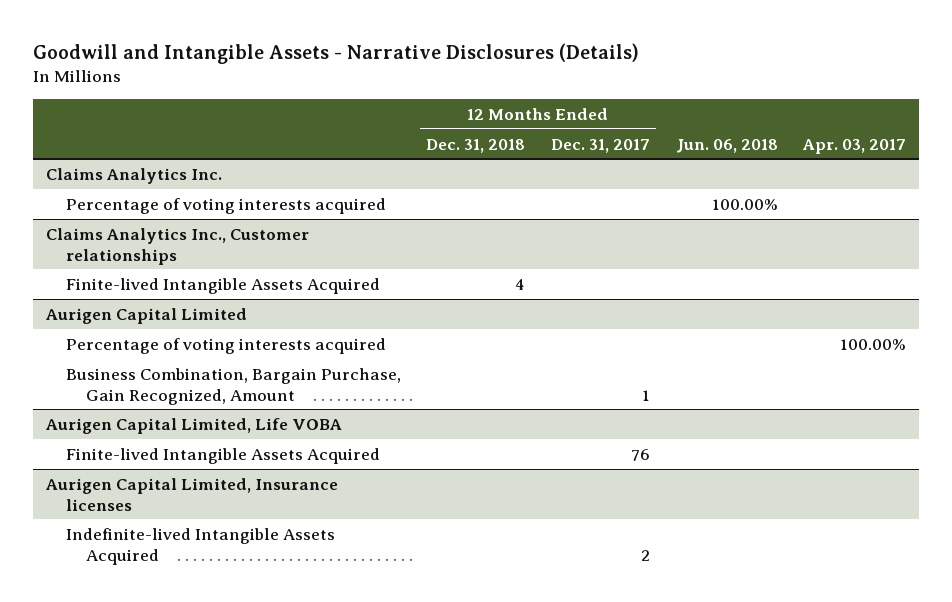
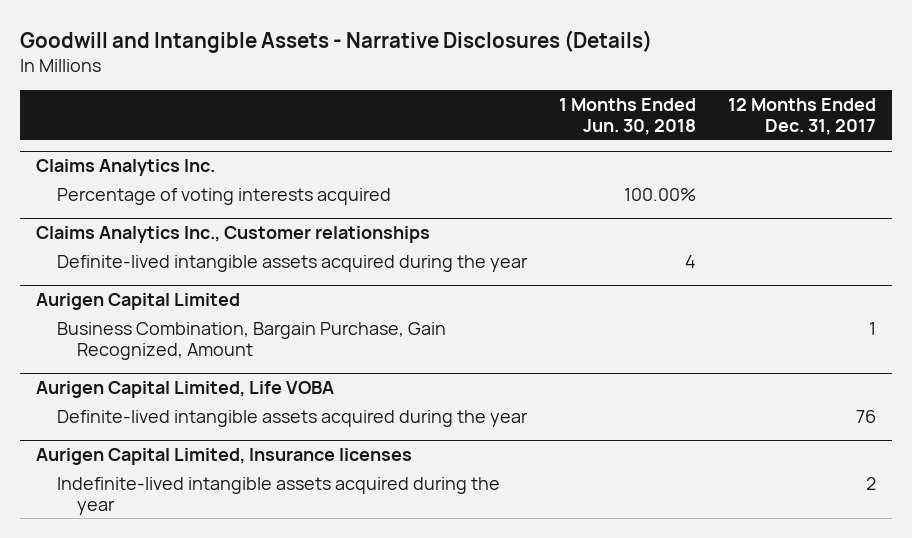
- | 12 Months Ended Dec. 31, 2018 | 12 Months Ended Dec. 31, 2017 | Jun. 06, 2018 | Apr. 03, 2017
+ | 1 Months Ended Jun. 30, 2018 | 12 Months Ended Dec. 31, 2017
@ Claims Analytics Inc., Customer relationships
- Finite-lived Intangible Assets Acquired | 4 | | |
+ Definite-lived intangible assets acquired during the year | 4 |
@ Aurigen Capital Limited
- Percentage of voting interests acquired | | | | 100.00%
@ Aurigen Capital Limited, Life VOBA
- Finite-lived Intangible Assets Acquired | | 76 | |
+ Definite-lived intangible assets acquired during the year | | 76
@ Aurigen Capital Limited, Insurance licenses
- Indefinite-lived Intangible Assets Acquired | | 2 | |
+ Indefinite-lived intangible assets acquired during the year | | 2

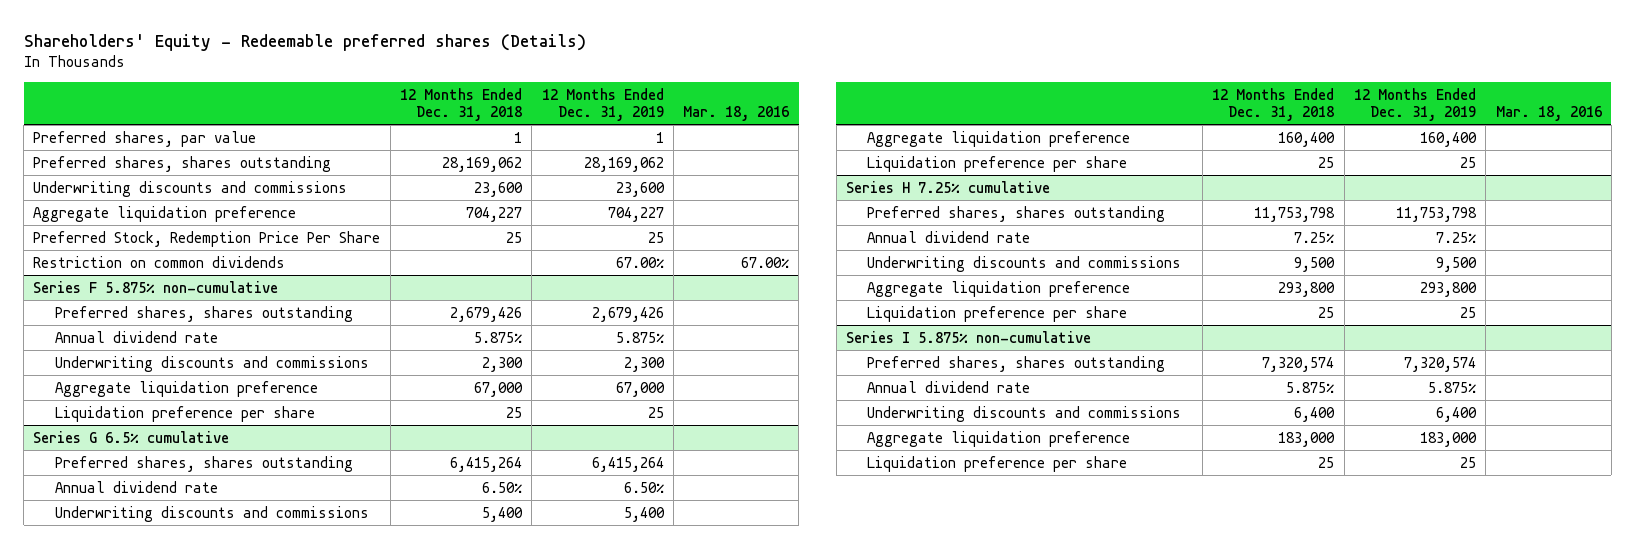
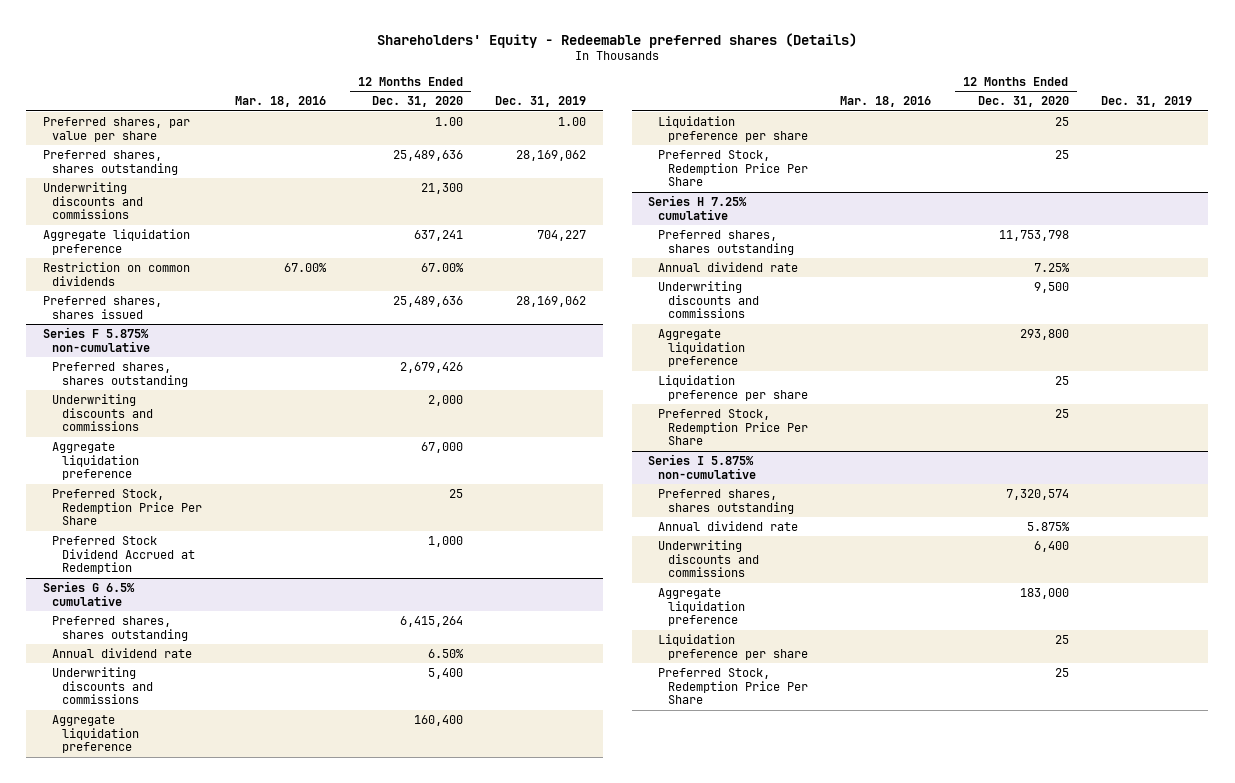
- | 12 Months Ended Dec. 31, 2018 | 12 Months Ended Dec. 31, 2019 | Mar. 18, 2016
+ | Mar. 18, 2016 | 12 Months Ended Dec. 31, 2020 | Dec. 31, 2019
- Preferred shares, par value | 1 | 1 |
+ Preferred shares, par value per share | | 1.00 | 1.00
- Preferred Stock, Redemption Price Per Share | 25 | 25 |
+ Preferred shares, shares issued | | 25,489,636 | 28,169,062
@ Series F 5.875% non-cumulative
- Annual dividend rate | 5.875% | 5.875% |
- Liquidation preference per share | 25 | 25 |
+ Preferred Stock, Redemption Price Per Share | | 25 |
+ Preferred Stock Dividend Accrued at Redemption | | 1,000 |
@ Series G 6.5% cumulative
+ Preferred Stock, Redemption Price Per Share | | 25 |
@ Series H 7.25% cumulative
+ Preferred Stock, Redemption Price Per Share | | 25 |
@ Series I 5.875% non-cumulative
+ Preferred Stock, Redemption Price Per Share | | 25 |

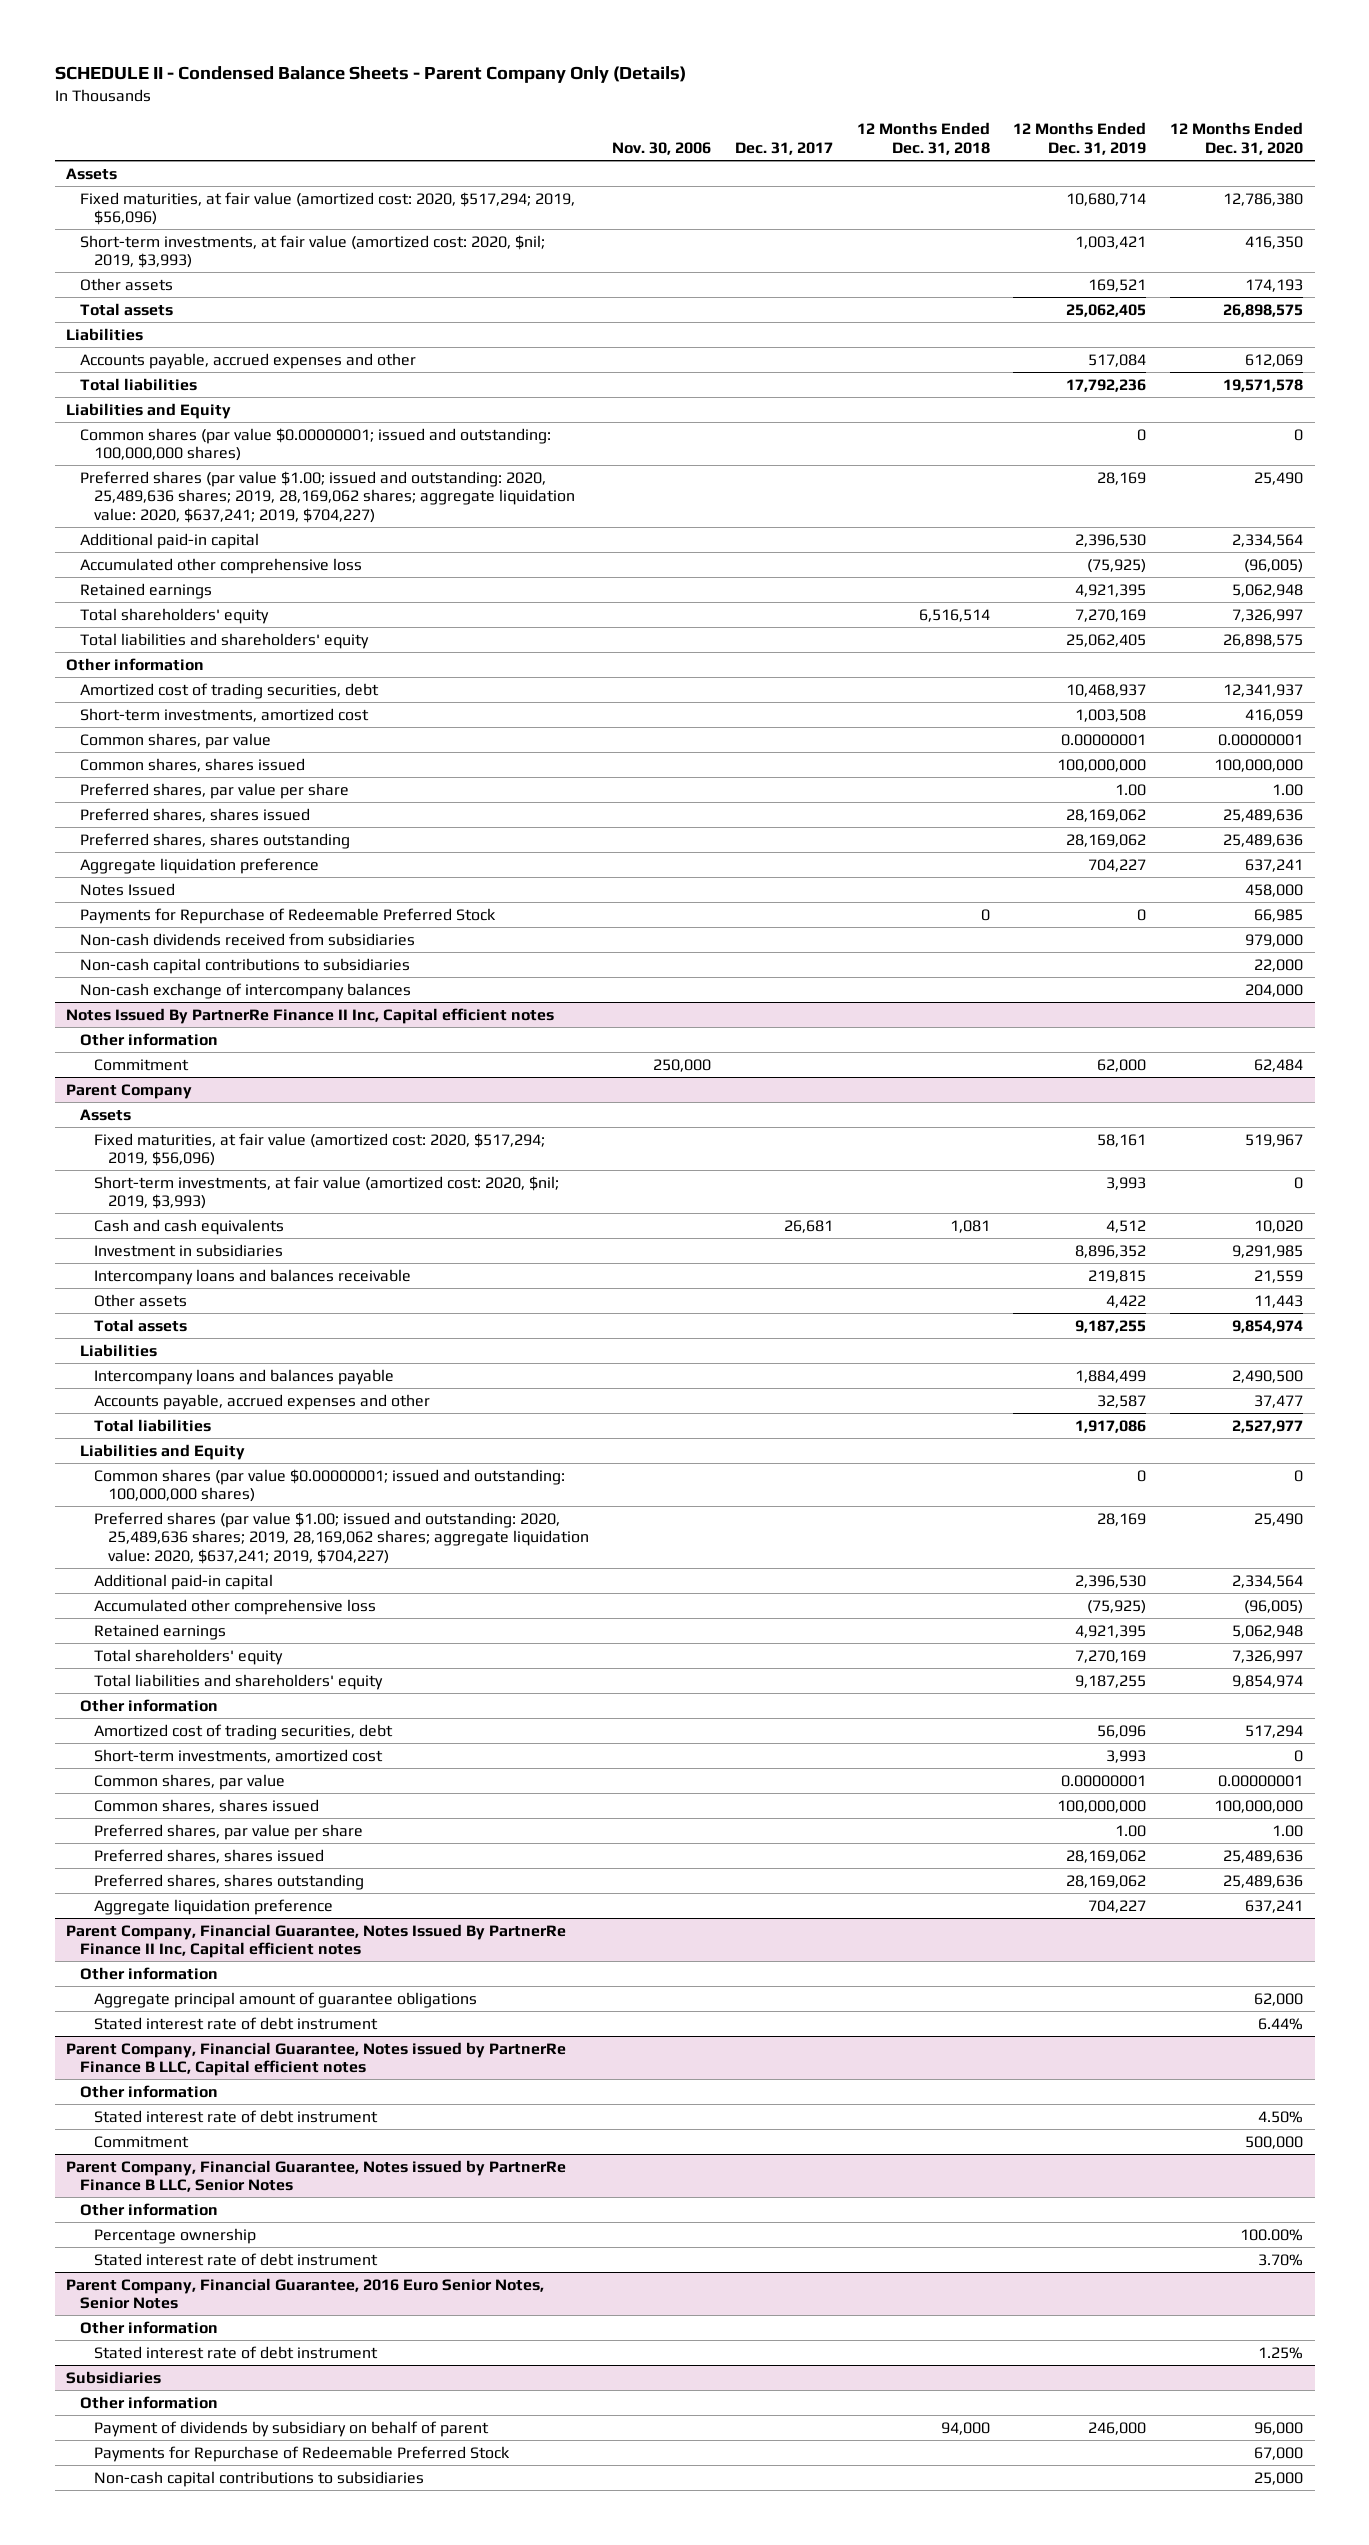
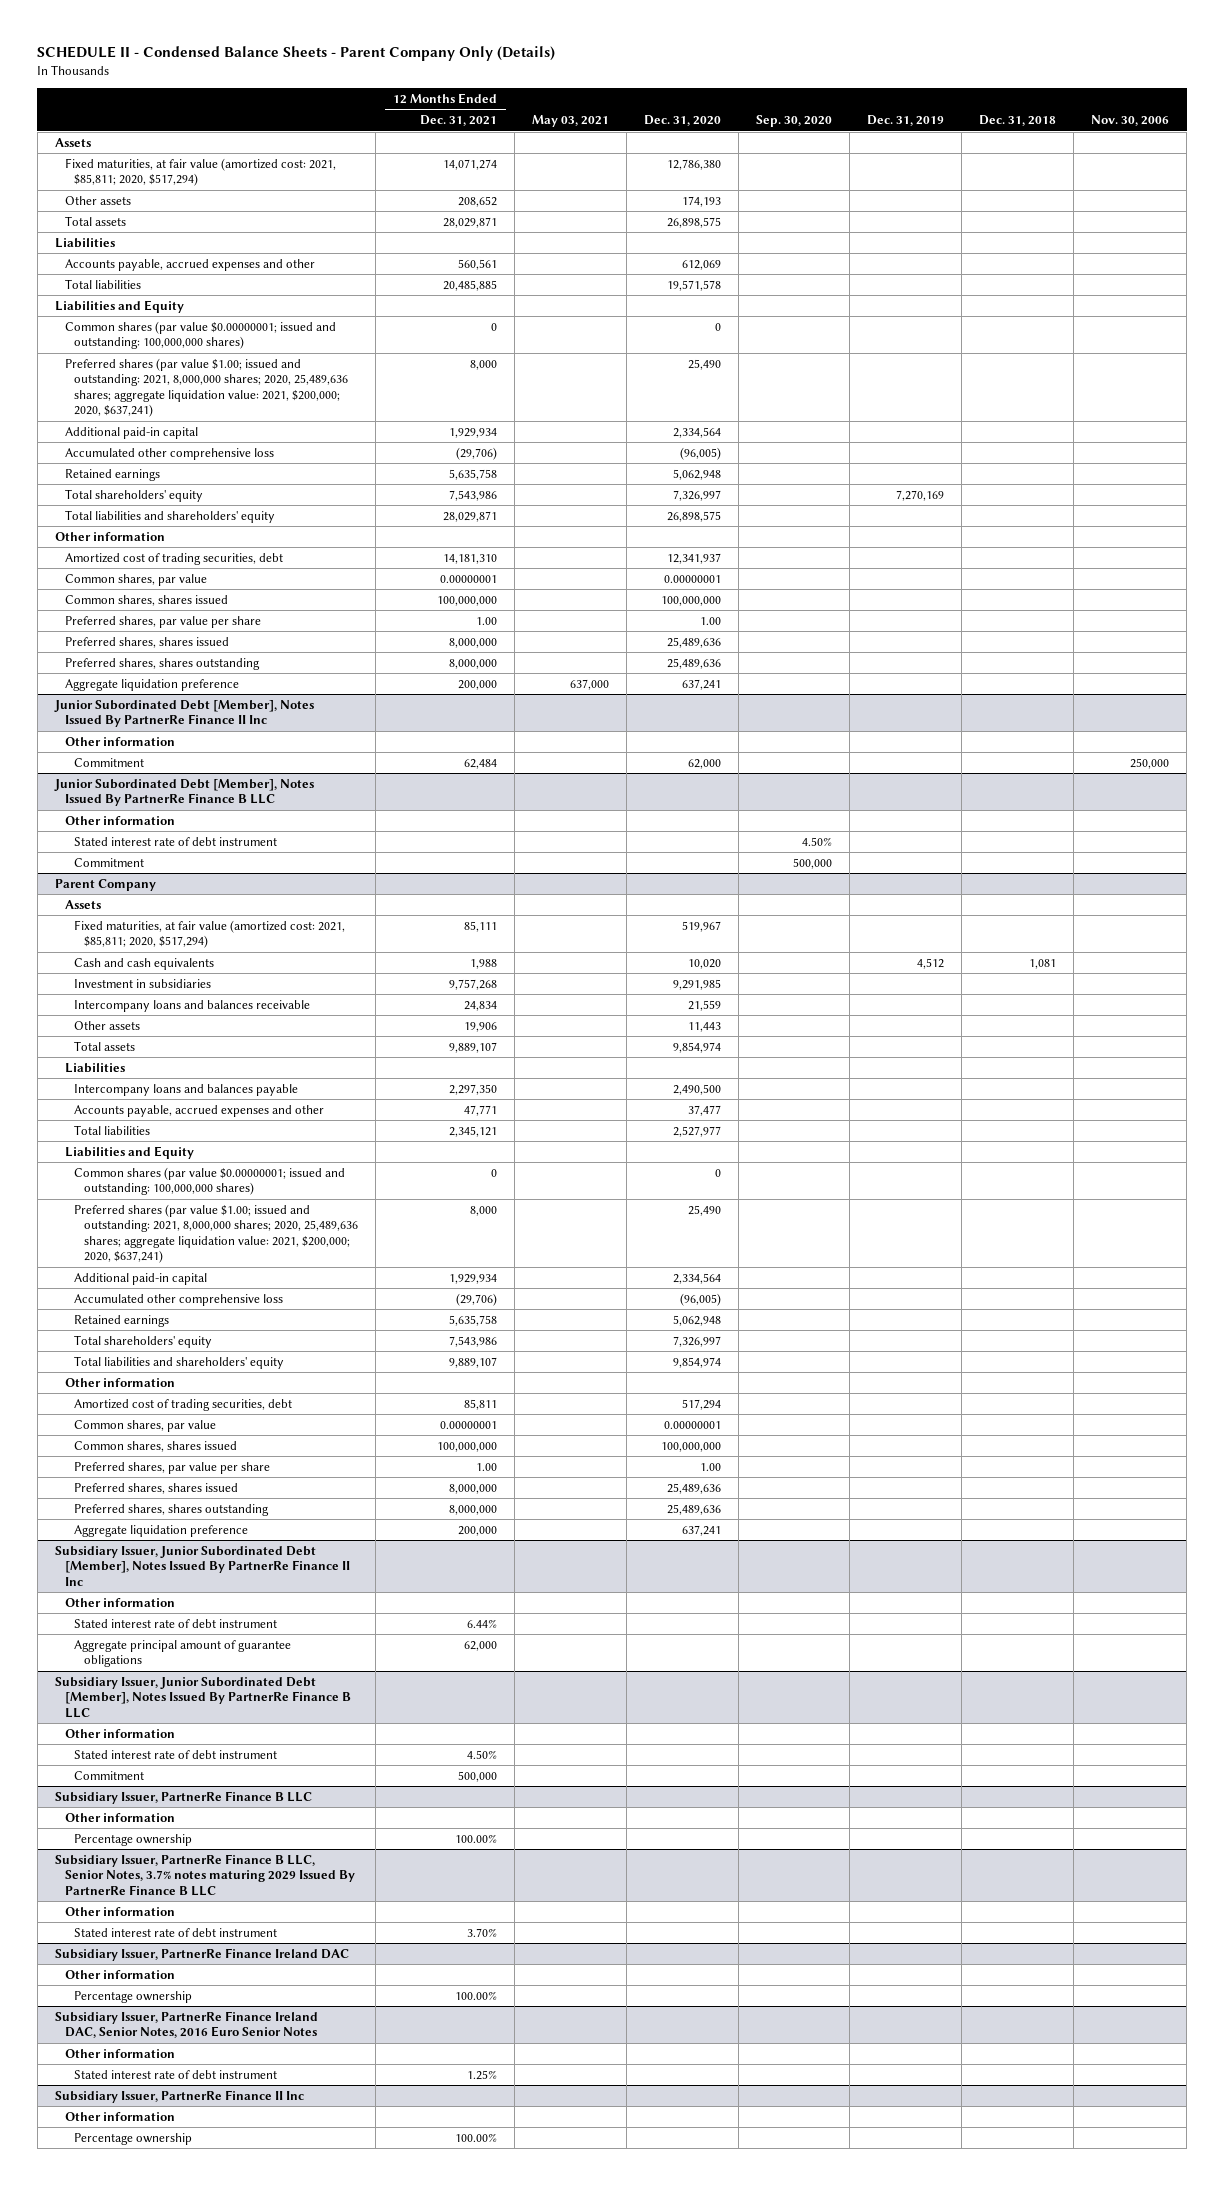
- | Nov. 30, 2006 | Dec. 31, 2017 | 12 Months Ended Dec. 31, 2018 | 12 Months Ended Dec. 31, 2019 | 12 Months Ended Dec. 31, 2020
+ | 12 Months Ended Dec. 31, 2021 | May 03, 2021 | Dec. 31, 2020 | Sep. 30, 2020 | Dec. 31, 2019 | Dec. 31, 2018 | Nov. 30, 2006
- Fixed maturities, at fair value (amortized cost: 2020, $517,294; 2019, $56,096) | | | | 10,680,714 | 12,786,380
- Short-term investments, at fair value (amortized cost: 2020, $nil; 2019, $3,993) | | | | 1,003,421 | 416,350
+ Fixed maturities, at fair value (amortized cost: 2021, $85,811; 2020, $517,294) | 14,071,274 | | 12,786,380 | | | |
- Preferred shares (par value $1.00; issued and outstanding: 2020, 25,489,636 shares; 2019, 28,169,062 shares; aggregate liquidation value: 2020, $637,241; 2019, $704,227) | | | | 28,169 | 25,490
+ Preferred shares (par value $1.00; issued and outstanding: 2021, 8,000,000 shares; 2020, 25,489,636 shares; aggregate liquidation value: 2021, $200,000; 2020, $637,241) | 8,000 | | 25,490 | | | |
- Short-term investments, amortized cost | | | | 1,003,508 | 416,059
- Notes Issued | | | | | 458,000
- Payments for Repurchase of Redeemable Preferred Stock | | | 0 | 0 | 66,985
- Non-cash dividends received from subsidiaries | | | | | 979,000
- Non-cash capital contributions to subsidiaries | | | | | 22,000
- Non-cash exchange of intercompany balances | | | | | 204,000
- Notes Issued By PartnerRe Finance II Inc, Capital efficient notes
+ Junior Subordinated Debt [Member], Notes Issued By PartnerRe Finance II Inc
+ Junior Subordinated Debt [Member], Notes Issued By PartnerRe Finance B LLC
+ Other information
+ Stated interest rate of debt instrument | | | | 4.50% | | |
+ Commitment | | | | 500,000 | | |
@ Parent Company
- Fixed maturities, at fair value (amortized cost: 2020, $517,294; 2019, $56,096) | | | | 58,161 | 519,967
- Short-term investments, at fair value (amortized cost: 2020, $nil; 2019, $3,993) | | | | 3,993 | 0
+ Fixed maturities, at fair value (amortized cost: 2021, $85,811; 2020, $517,294) | 85,111 | | 519,967 | | | |
- Preferred shares (par value $1.00; issued and outstanding: 2020, 25,489,636 shares; 2019, 28,169,062 shares; aggregate liquidation value: 2020, $637,241; 2019, $704,227) | | | | 28,169 | 25,490
+ Preferred shares (par value $1.00; issued and outstanding: 2021, 8,000,000 shares; 2020, 25,489,636 shares; aggregate liquidation value: 2021, $200,000; 2020, $637,241) | 8,000 | | 25,490 | | | |
- Short-term investments, amortized cost | | | | 3,993 | 0
- Parent Company, Financial Guarantee, Notes Issued By PartnerRe Finance II Inc, Capital efficient notes
- Other information
- Aggregate principal amount of guarantee obligations | | | | | 62,000
- Stated interest rate of debt instrument | | | | | 6.44%
- Parent Company, Financial Guarantee, Notes issued by PartnerRe Finance B LLC, Capital efficient notes
- Other information
- Stated interest rate of debt instrument | | | | | 4.50%
- Commitment | | | | | 500,000
- Parent Company, Financial Guarantee, Notes issued by PartnerRe Finance B LLC, Senior Notes
- Other information
- Percentage ownership | | | | | 100.00%
- Stated interest rate of debt instrument | | | | | 3.70%
- Parent Company, Financial Guarantee, 2016 Euro Senior Notes, Senior Notes
- Other information
- Stated interest rate of debt instrument | | | | | 1.25%
- Subsidiaries
- Other information
- Payment of dividends by subsidiary on behalf of parent | | | 94,000 | 246,000 | 96,000
- Payments for Repurchase of Redeemable Preferred Stock | | | | | 67,000
- Non-cash capital contributions to subsidiaries | | | | | 25,000
+ Subsidiary Issuer, Junior Subordinated Debt [Member], Notes Issued By PartnerRe Finance II Inc
+ Other information
+ Stated interest rate of debt instrument | 6.44% | | | | | |
+ Aggregate principal amount of guarantee obligations | 62,000 | | | | | |
+ Subsidiary Issuer, Junior Subordinated Debt [Member], Notes Issued By PartnerRe Finance B LLC
+ Other information
+ Stated interest rate of debt instrument | 4.50% | | | | | |
+ Commitment | 500,000 | | | | | |
+ Subsidiary Issuer, PartnerRe Finance B LLC
+ Other information
+ Percentage ownership | 100.00% | | | | | |
+ Subsidiary Issuer, PartnerRe Finance B LLC, Senior Notes, 3.7% notes maturing 2029 Issued By PartnerRe Finance B LLC
+ Other information
+ Stated interest rate of debt instrument | 3.70% | | | | | |
+ Subsidiary Issuer, PartnerRe Finance Ireland DAC
+ Other information
+ Percentage ownership | 100.00% | | | | | |
+ Subsidiary Issuer, PartnerRe Finance Ireland DAC, Senior Notes, 2016 Euro Senior Notes
+ Other information
+ Stated interest rate of debt instrument | 1.25% | | | | | |
+ Subsidiary Issuer, PartnerRe Finance II Inc
+ Other information
+ Percentage ownership | 100.00% | | | | | |

